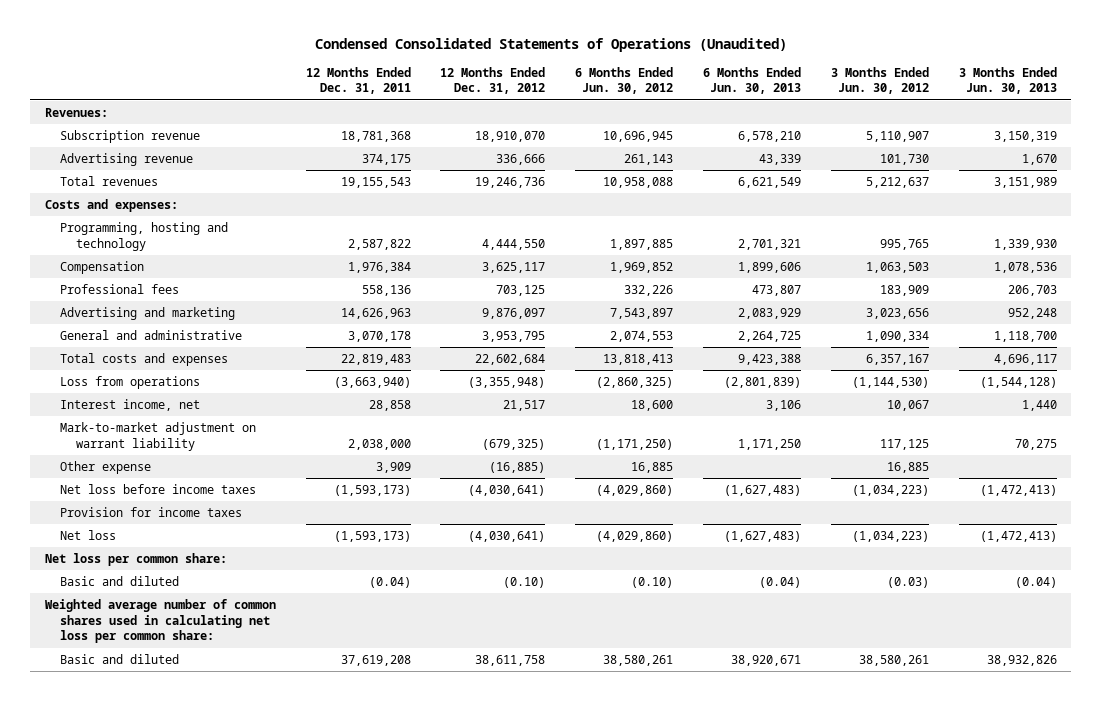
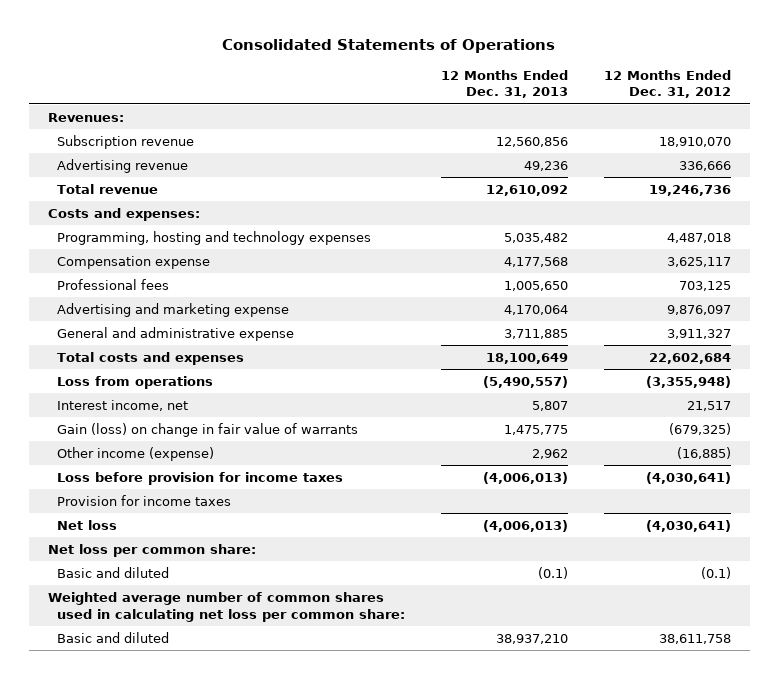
- Condensed Consolidated Statements of Operations (Unaudited)
+ Consolidated Statements of Operations
- | 12 Months Ended Dec. 31, 2011 | 12 Months Ended Dec. 31, 2012 | 6 Months Ended Jun. 30, 2012 | 6 Months Ended Jun. 30, 2013 | 3 Months Ended Jun. 30, 2012 | 3 Months Ended Jun. 30, 2013
+ | 12 Months Ended Dec. 31, 2013 | 12 Months Ended Dec. 31, 2012
- Total revenues | 19,155,543 | 19,246,736 | 10,958,088 | 6,621,549 | 5,212,637 | 3,151,989
+ Total revenue | 12,610,092 | 19,246,736
- Programming, hosting and technology | 2,587,822 | 4,444,550 | 1,897,885 | 2,701,321 | 995,765 | 1,339,930
- Compensation | 1,976,384 | 3,625,117 | 1,969,852 | 1,899,606 | 1,063,503 | 1,078,536
+ Programming, hosting and technology expenses | 5,035,482 | 4,487,018
+ Compensation expense | 4,177,568 | 3,625,117
- Advertising and marketing | 14,626,963 | 9,876,097 | 7,543,897 | 2,083,929 | 3,023,656 | 952,248
- General and administrative | 3,070,178 | 3,953,795 | 2,074,553 | 2,264,725 | 1,090,334 | 1,118,700
+ Advertising and marketing expense | 4,170,064 | 9,876,097
+ General and administrative expense | 3,711,885 | 3,911,327
- Mark-to-market adjustment on warrant liability | 2,038,000 | (679,325) | (1,171,250) | 1,171,250 | 117,125 | 70,275
- Other expense | 3,909 | (16,885) | 16,885 | | 16,885 |
- Net loss before income taxes | (1,593,173) | (4,030,641) | (4,029,860) | (1,627,483) | (1,034,223) | (1,472,413)
+ Gain (loss) on change in fair value of warrants | 1,475,775 | (679,325)
+ Other income (expense) | 2,962 | (16,885)
+ Loss before provision for income taxes | (4,006,013) | (4,030,641)
- Basic and diluted | (0.04) | (0.10) | (0.10) | (0.04) | (0.03) | (0.04)
+ Basic and diluted | (0.1) | (0.1)

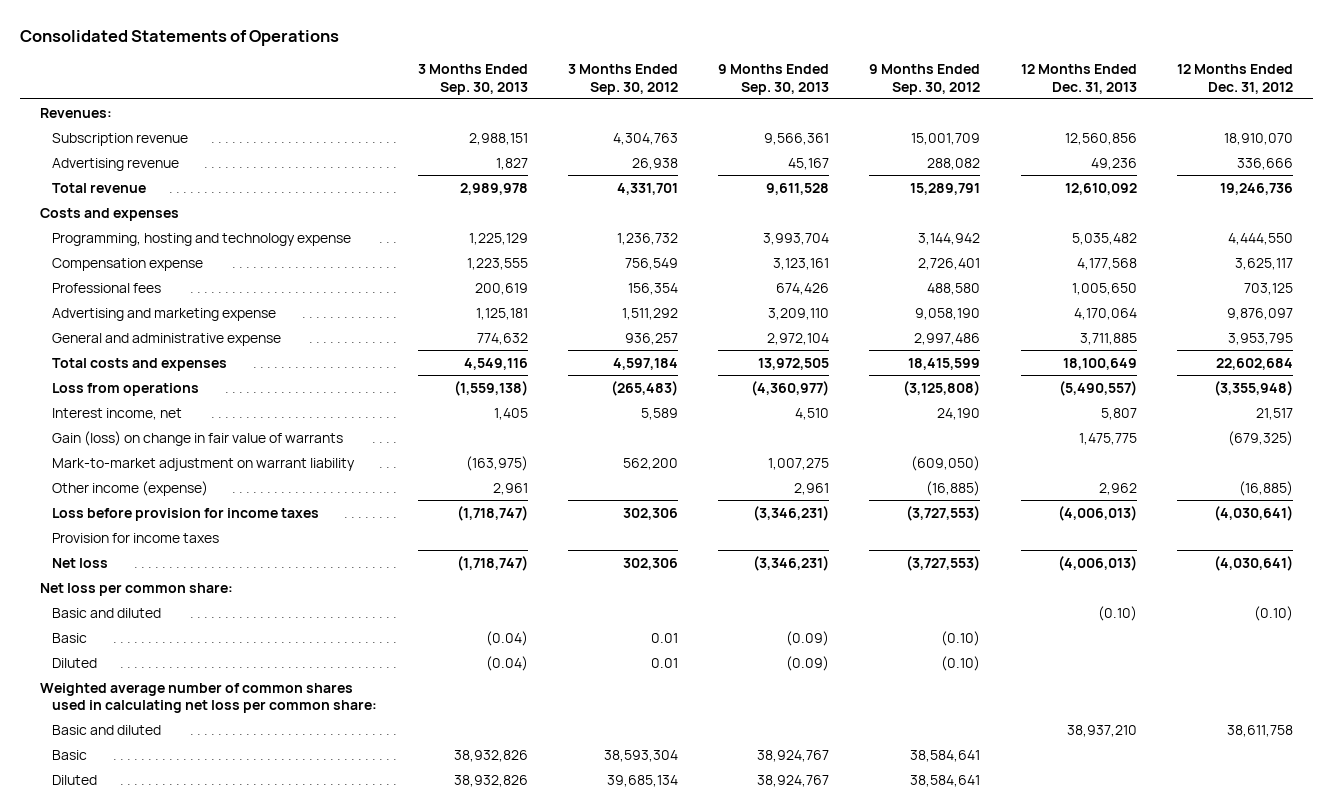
- | 12 Months Ended Dec. 31, 2013 | 12 Months Ended Dec. 31, 2012
+ | 3 Months Ended Sep. 30, 2013 | 3 Months Ended Sep. 30, 2012 | 9 Months Ended Sep. 30, 2013 | 9 Months Ended Sep. 30, 2012 | 12 Months Ended Dec. 31, 2013 | 12 Months Ended Dec. 31, 2012
- Costs and expenses:
- Programming, hosting and technology expenses | 5,035,482 | 4,487,018
+ Costs and expenses
+ Programming, hosting and technology expense | 1,225,129 | 1,236,732 | 3,993,704 | 3,144,942 | 5,035,482 | 4,444,550
- General and administrative expense | 3,711,885 | 3,911,327
+ General and administrative expense | 774,632 | 936,257 | 2,972,104 | 2,997,486 | 3,711,885 | 3,953,795
+ Mark-to-market adjustment on warrant liability | (163,975) | 562,200 | 1,007,275 | (609,050) | |
- Basic and diluted | (0.1) | (0.1)
+ Basic and diluted | | | | | (0.10) | (0.10)
+ Basic | (0.04) | 0.01 | (0.09) | (0.10) | |
+ Diluted | (0.04) | 0.01 | (0.09) | (0.10) | |
+ Basic | 38,932,826 | 38,593,304 | 38,924,767 | 38,584,641 | |
+ Diluted | 38,932,826 | 39,685,134 | 38,924,767 | 38,584,641 | |

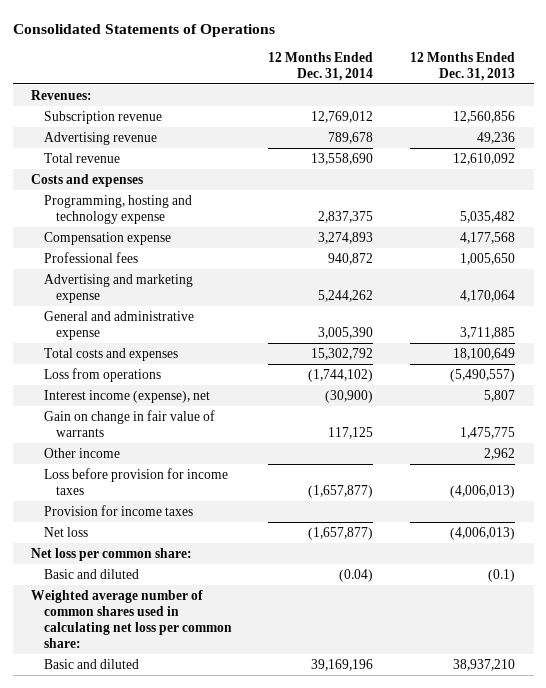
- | 3 Months Ended Sep. 30, 2013 | 3 Months Ended Sep. 30, 2012 | 9 Months Ended Sep. 30, 2013 | 9 Months Ended Sep. 30, 2012 | 12 Months Ended Dec. 31, 2013 | 12 Months Ended Dec. 31, 2012
+ | 12 Months Ended Dec. 31, 2014 | 12 Months Ended Dec. 31, 2013
- Interest income, net | 1,405 | 5,589 | 4,510 | 24,190 | 5,807 | 21,517
- Gain (loss) on change in fair value of warrants | | | | | 1,475,775 | (679,325)
- Mark-to-market adjustment on warrant liability | (163,975) | 562,200 | 1,007,275 | (609,050) | |
- Other income (expense) | 2,961 | | 2,961 | (16,885) | 2,962 | (16,885)
+ Interest income (expense), net | (30,900) | 5,807
+ Gain on change in fair value of warrants | 117,125 | 1,475,775
+ Other income | | 2,962
- Basic and diluted | | | | | (0.10) | (0.10)
- Basic | (0.04) | 0.01 | (0.09) | (0.10) | |
- Diluted | (0.04) | 0.01 | (0.09) | (0.10) | |
+ Basic and diluted | (0.04) | (0.1)
- Basic | 38,932,826 | 38,593,304 | 38,924,767 | 38,584,641 | |
- Diluted | 38,932,826 | 39,685,134 | 38,924,767 | 38,584,641 | |

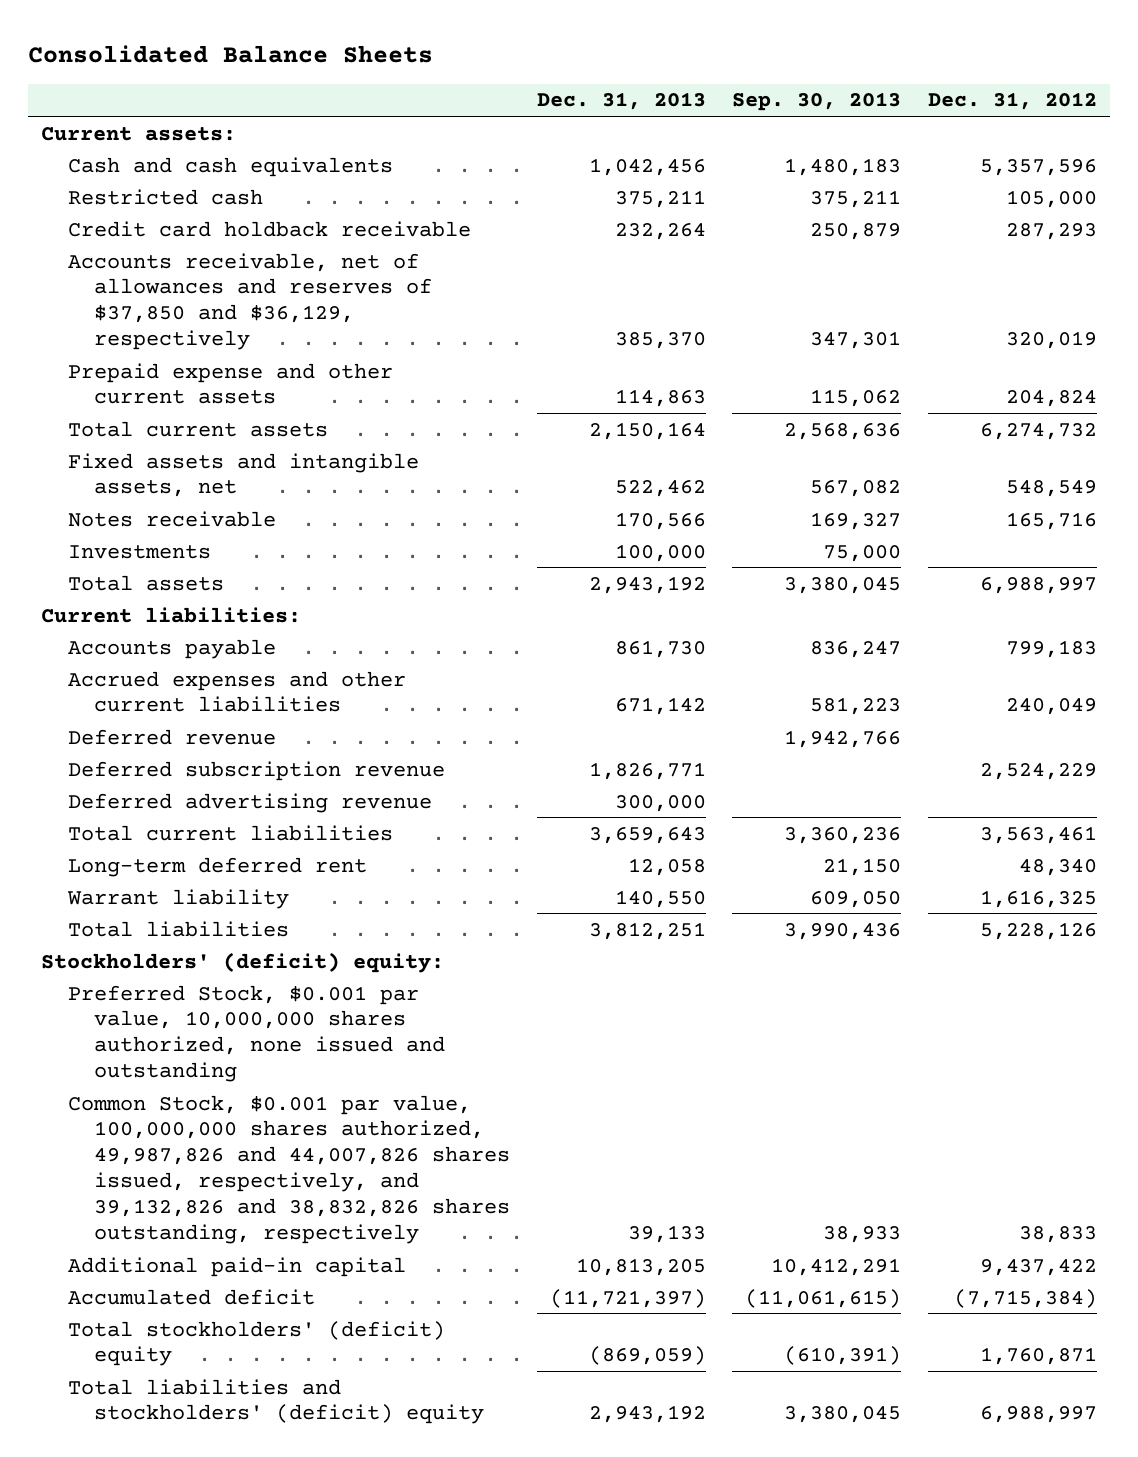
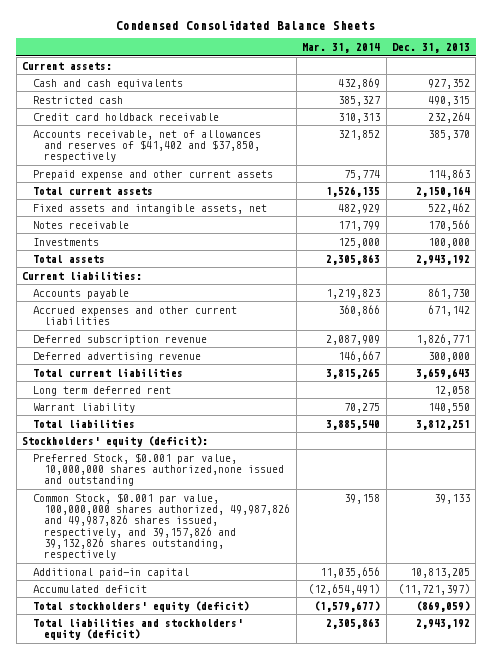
- Consolidated Balance Sheets
+ Condensed Consolidated Balance Sheets
- | Dec. 31, 2013 | Sep. 30, 2013 | Dec. 31, 2012
+ | Mar. 31, 2014 | Dec. 31, 2013
- Cash and cash equivalents | 1,042,456 | 1,480,183 | 5,357,596
- Restricted cash | 375,211 | 375,211 | 105,000
+ Cash and cash equivalents | 432,869 | 927,352
+ Restricted cash | 385,327 | 490,315
- Accounts receivable, net of allowances and reserves of $37,850 and $36,129, respectively | 385,370 | 347,301 | 320,019
+ Accounts receivable, net of allowances and reserves of $41,402 and $37,850, respectively | 321,852 | 385,370
- Deferred revenue | | 1,942,766 |
- Long-term deferred rent | 12,058 | 21,150 | 48,340
+ Long term deferred rent | | 12,058
- Stockholders' (deficit) equity:
- Preferred Stock, $0.001 par value, 10,000,000 shares authorized, none issued and outstanding
- Common Stock, $0.001 par value, 100,000,000 shares authorized, 49,987,826 and 44,007,826 shares issued, respectively, and 39,132,826 and 38,832,826 shares outstanding, respectively | 39,133 | 38,933 | 38,833
+ Stockholders' equity (deficit):
+ Preferred Stock, $0.001 par value, 10,000,000 shares authorized,none issued and outstanding
+ Common Stock, $0.001 par value, 100,000,000 shares authorized, 49,987,826 and 49,987,826 shares issued, respectively, and 39,157,826 and 39,132,826 shares outstanding, respectively | 39,158 | 39,133
- Total stockholders' (deficit) equity | (869,059) | (610,391) | 1,760,871
- Total liabilities and stockholders' (deficit) equity | 2,943,192 | 3,380,045 | 6,988,997
+ Total stockholders' equity (deficit) | (1,579,677) | (869,059)
+ Total liabilities and stockholders' equity (deficit) | 2,305,863 | 2,943,192

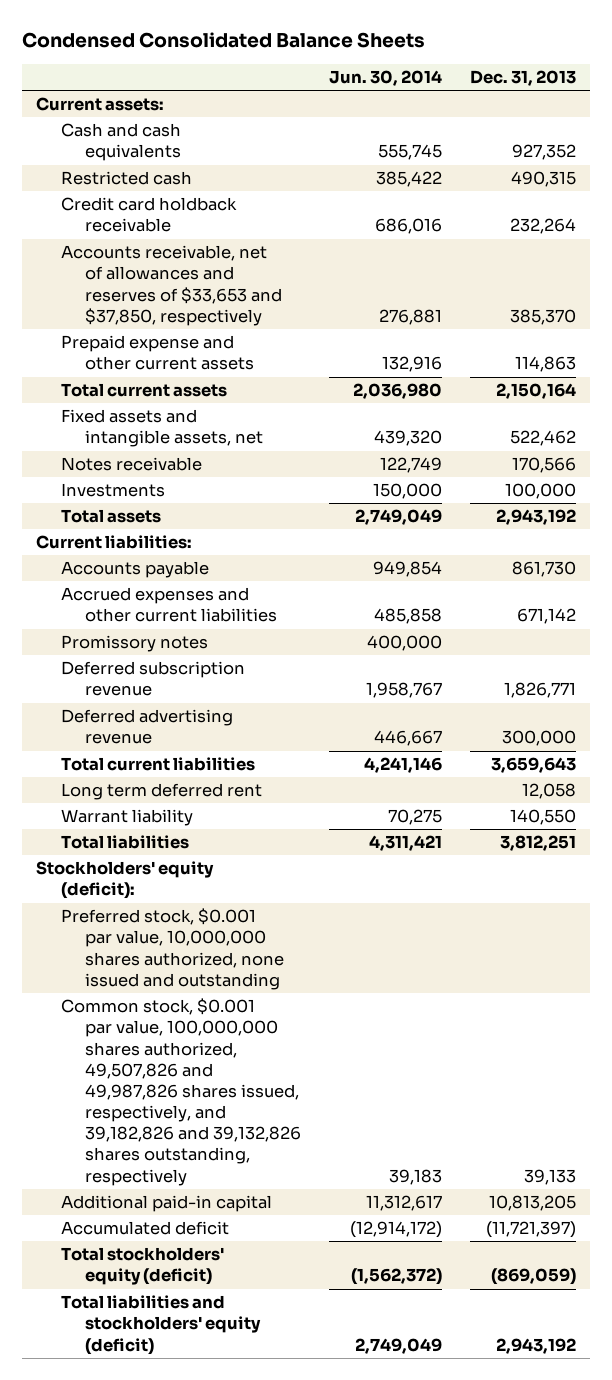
- | Mar. 31, 2014 | Dec. 31, 2013
+ | Jun. 30, 2014 | Dec. 31, 2013
- Accounts receivable, net of allowances and reserves of $41,402 and $37,850, respectively | 321,852 | 385,370
+ Accounts receivable, net of allowances and reserves of $33,653 and $37,850, respectively | 276,881 | 385,370
+ Promissory notes | 400,000 |
- Preferred Stock, $0.001 par value, 10,000,000 shares authorized,none issued and outstanding
- Common Stock, $0.001 par value, 100,000,000 shares authorized, 49,987,826 and 49,987,826 shares issued, respectively, and 39,157,826 and 39,132,826 shares outstanding, respectively | 39,158 | 39,133
+ Preferred stock, $0.001 par value, 10,000,000 shares authorized, none issued and outstanding
+ Common stock, $0.001 par value, 100,000,000 shares authorized, 49,507,826 and 49,987,826 shares issued, respectively, and 39,182,826 and 39,132,826 shares outstanding, respectively | 39,183 | 39,133

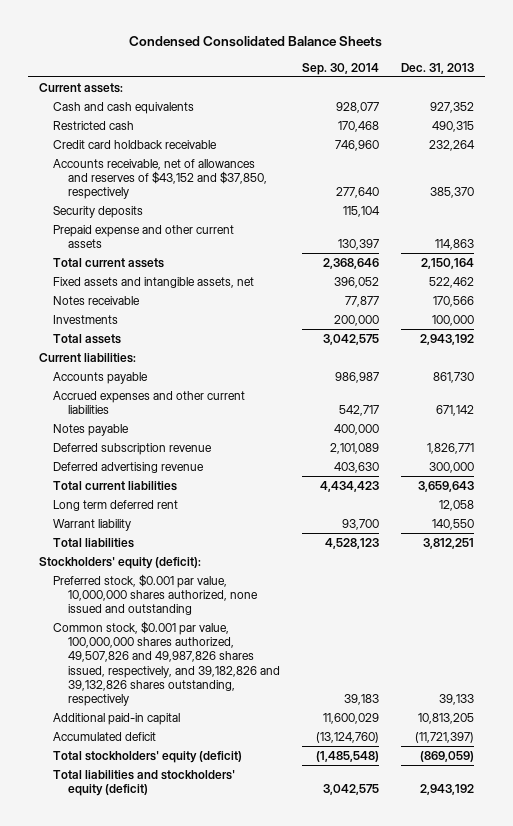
- | Jun. 30, 2014 | Dec. 31, 2013
+ | Sep. 30, 2014 | Dec. 31, 2013
- Accounts receivable, net of allowances and reserves of $33,653 and $37,850, respectively | 276,881 | 385,370
+ Accounts receivable, net of allowances and reserves of $43,152 and $37,850, respectively | 277,640 | 385,370
+ Security deposits | 115,104 |
- Promissory notes | 400,000 |
+ Notes payable | 400,000 |

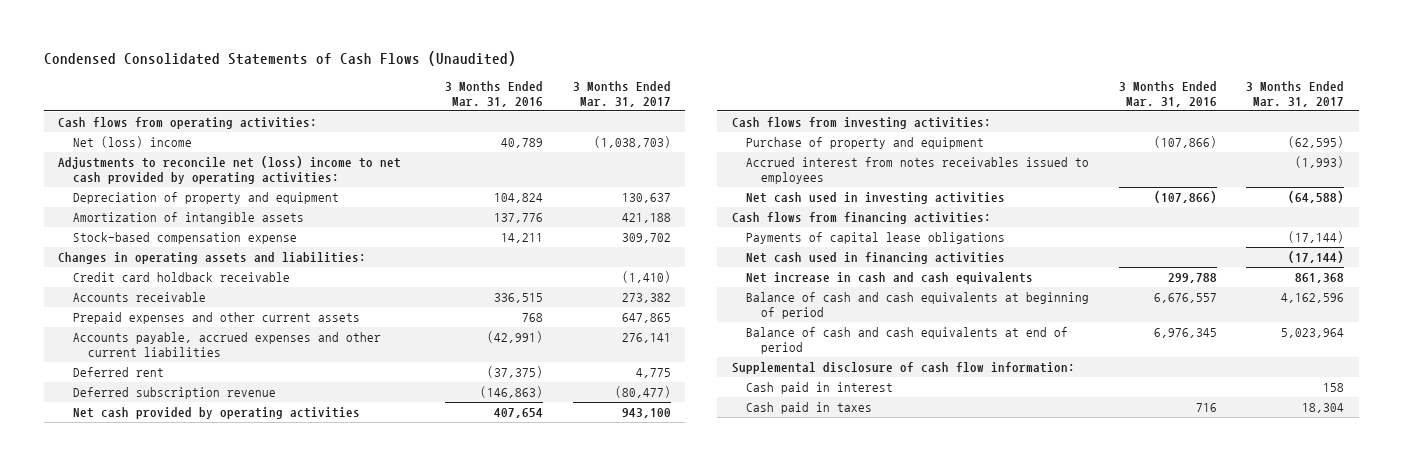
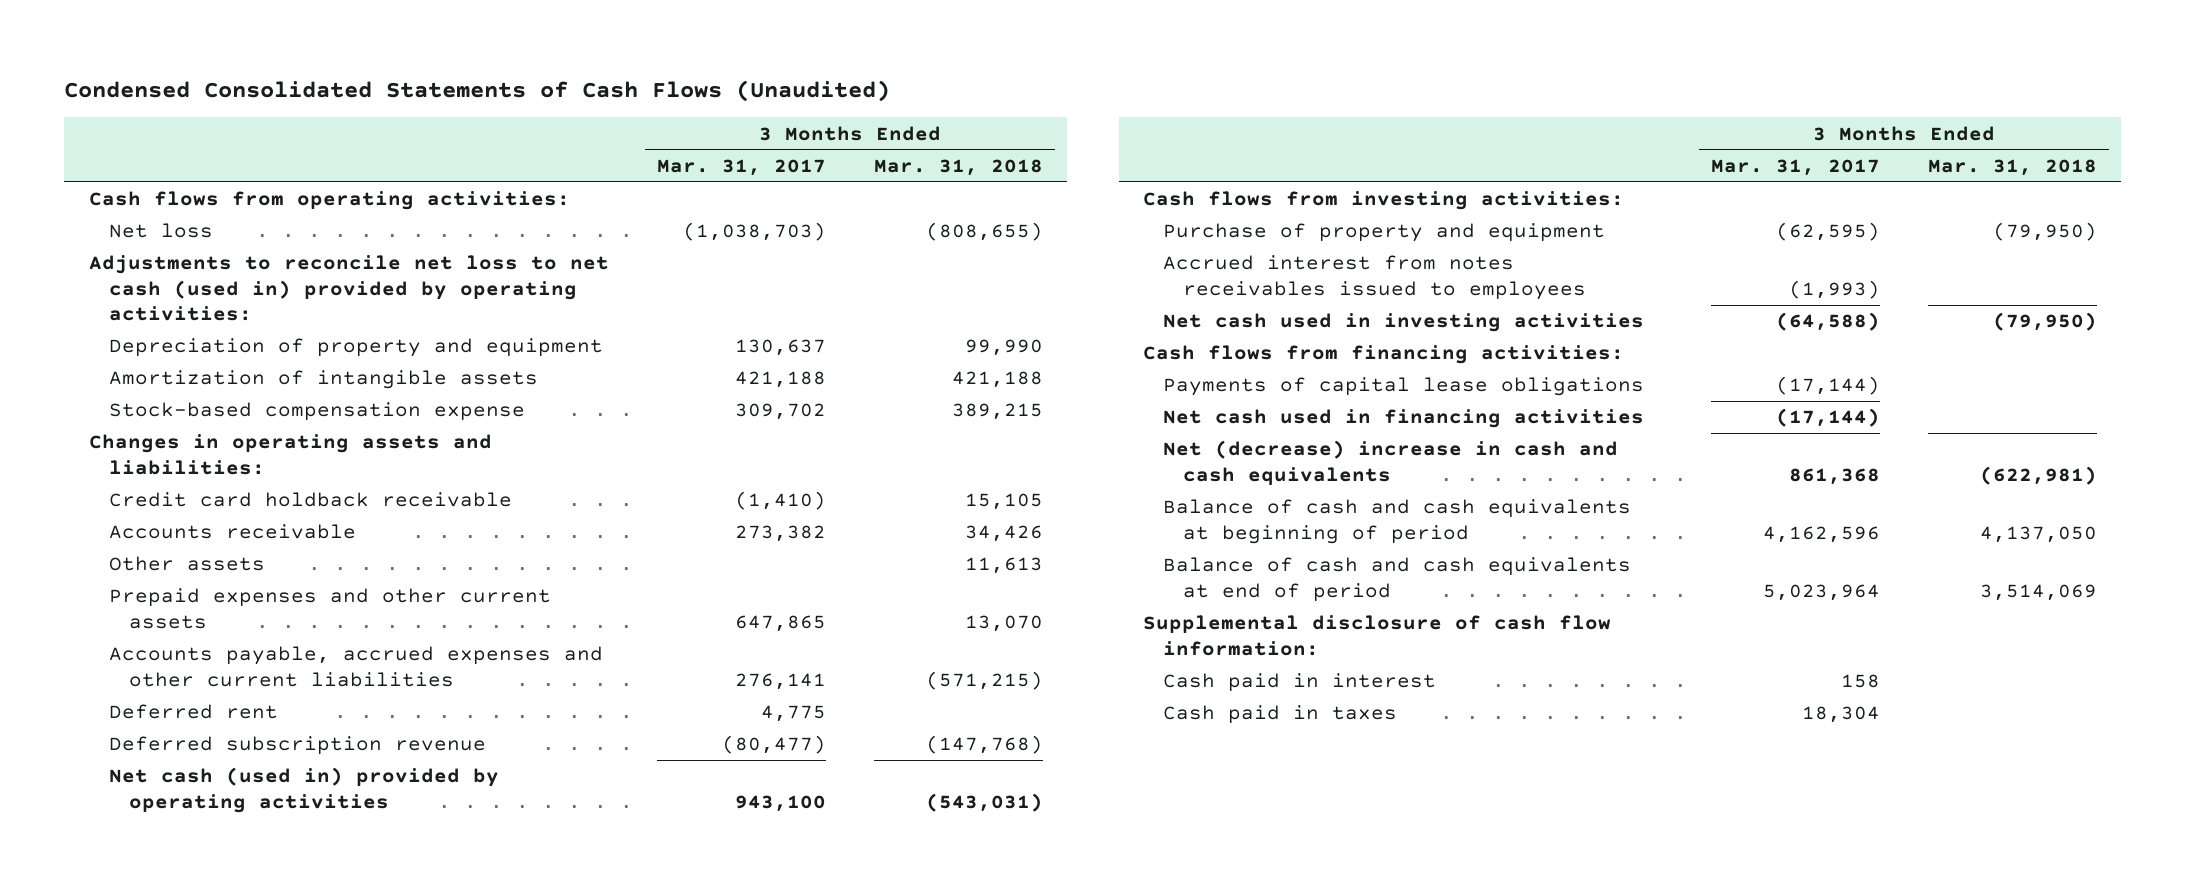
- | 3 Months Ended Mar. 31, 2016 | 3 Months Ended Mar. 31, 2017
+ | 3 Months Ended Mar. 31, 2017 | 3 Months Ended Mar. 31, 2018
- Net (loss) income | 40,789 | (1,038,703)
- Adjustments to reconcile net (loss) income to net cash provided by operating activities:
+ Net loss | (1,038,703) | (808,655)
+ Adjustments to reconcile net loss to net cash (used in) provided by operating activities:
+ Other assets | | 11,613
- Net cash provided by operating activities | 407,654 | 943,100
+ Net cash (used in) provided by operating activities | 943,100 | (543,031)
- Net increase in cash and cash equivalents | 299,788 | 861,368
+ Net (decrease) increase in cash and cash equivalents | 861,368 | (622,981)

